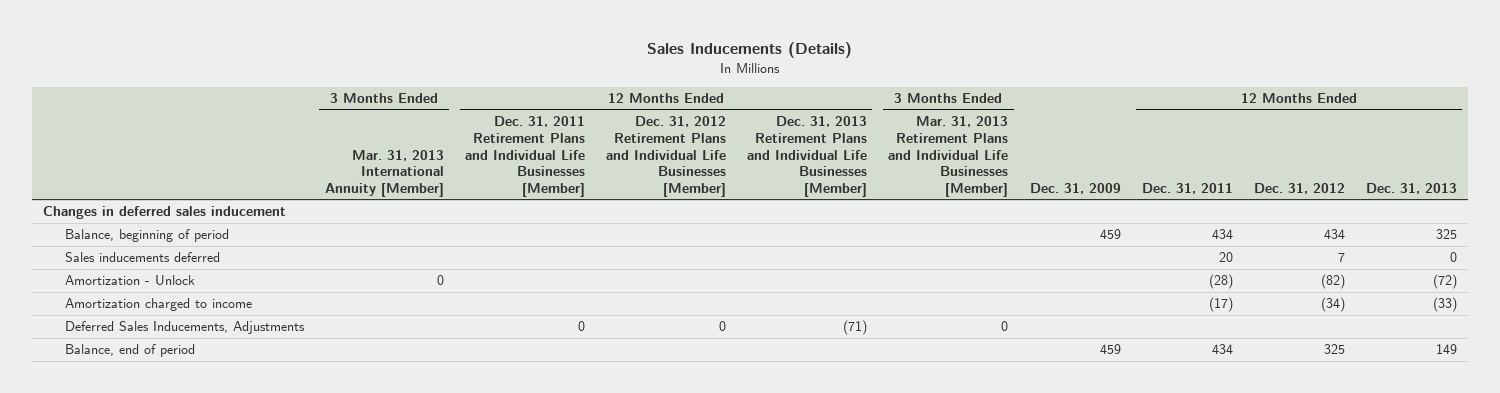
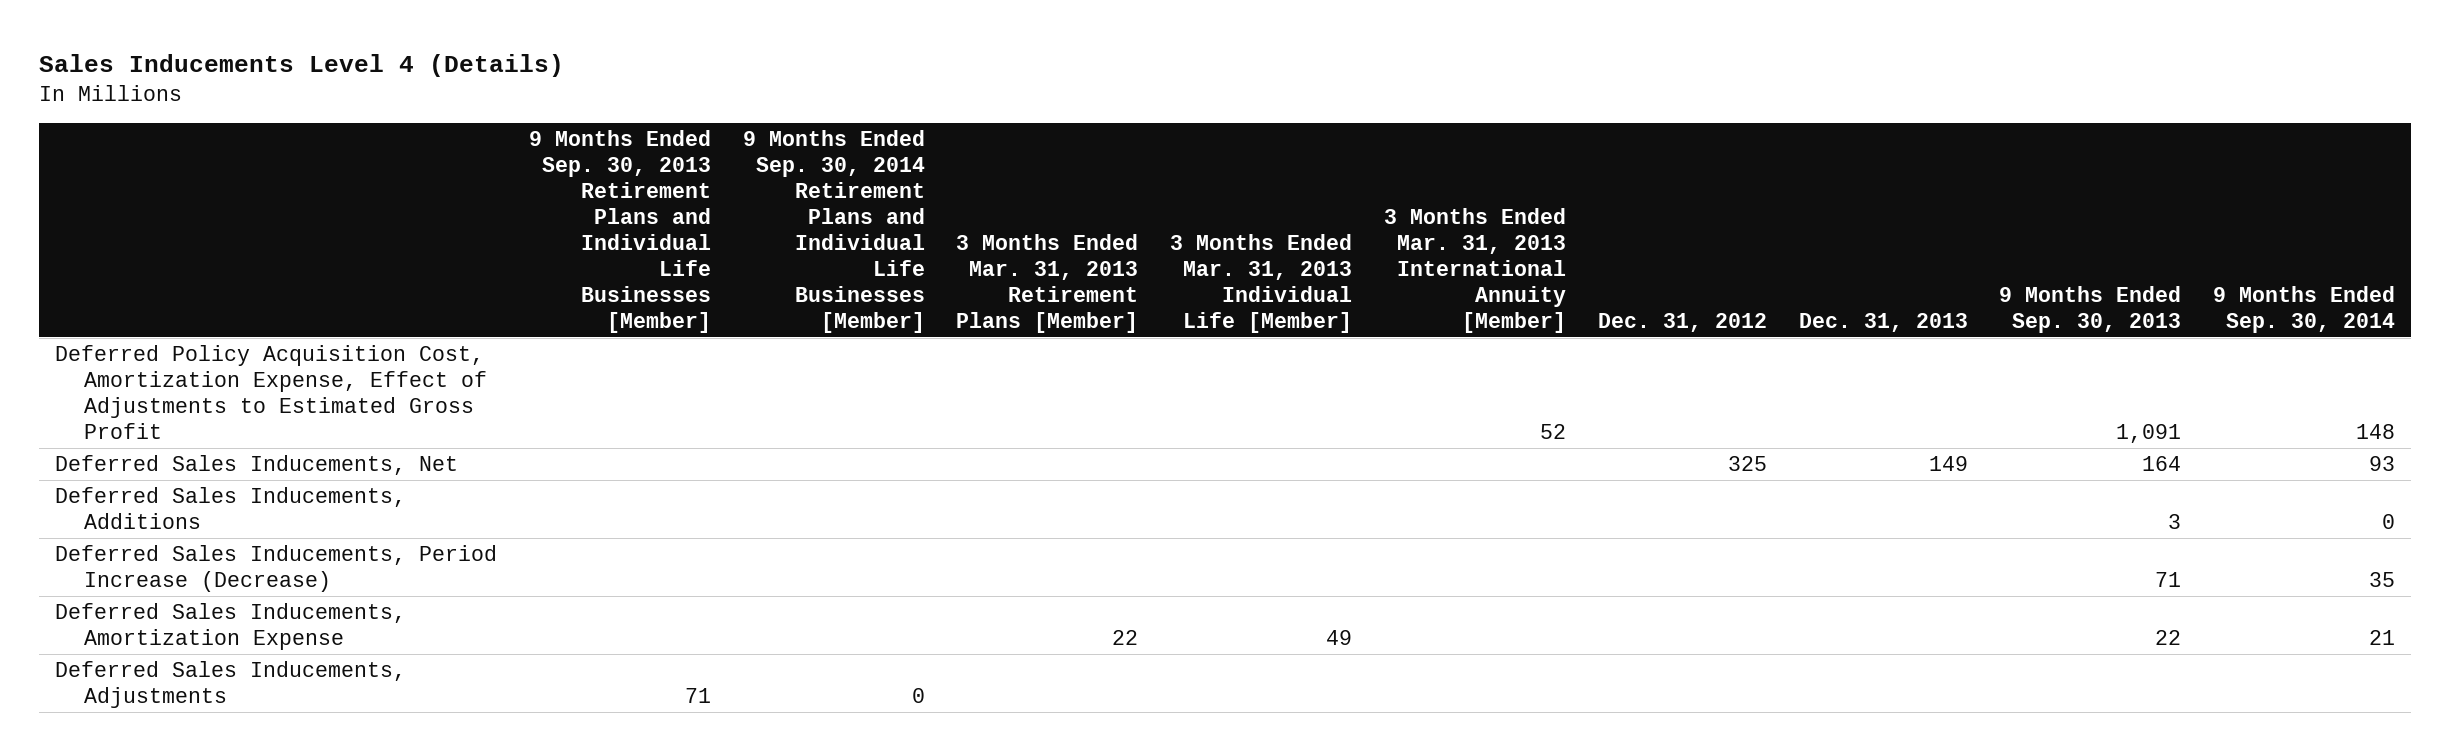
- Sales Inducements (Details)
+ Sales Inducements Level 4 (Details)
- | 3 Months Ended Mar. 31, 2013 International Annuity [Member] | 12 Months Ended Dec. 31, 2011 Retirement Plans and Individual Life Businesses [Member] | 12 Months Ended Dec. 31, 2012 Retirement Plans and Individual Life Businesses [Member] | 12 Months Ended Dec. 31, 2013 Retirement Plans and Individual Life Businesses [Member] | 3 Months Ended Mar. 31, 2013 Retirement Plans and Individual Life Businesses [Member] | Dec. 31, 2009 | 12 Months Ended Dec. 31, 2011 | 12 Months Ended Dec. 31, 2012 | 12 Months Ended Dec. 31, 2013
+ | 9 Months Ended Sep. 30, 2013 Retirement Plans and Individual Life Businesses [Member] | 9 Months Ended Sep. 30, 2014 Retirement Plans and Individual Life Businesses [Member] | 3 Months Ended Mar. 31, 2013 Retirement Plans [Member] | 3 Months Ended Mar. 31, 2013 Individual Life [Member] | 3 Months Ended Mar. 31, 2013 International Annuity [Member] | Dec. 31, 2012 | Dec. 31, 2013 | 9 Months Ended Sep. 30, 2013 | 9 Months Ended Sep. 30, 2014
- Changes in deferred sales inducement
- Balance, beginning of period | | | | | | 459 | 434 | 434 | 325
- Sales inducements deferred | | | | | | | 20 | 7 | 0
- Amortization - Unlock | 0 | | | | | | (28) | (82) | (72)
- Amortization charged to income | | | | | | | (17) | (34) | (33)
+ Deferred Policy Acquisition Cost, Amortization Expense, Effect of Adjustments to Estimated Gross Profit | | | | | 52 | | | 1,091 | 148
+ Deferred Sales Inducements, Net | | | | | | 325 | 149 | 164 | 93
+ Deferred Sales Inducements, Additions | | | | | | | | 3 | 0
+ Deferred Sales Inducements, Period Increase (Decrease) | | | | | | | | 71 | 35
+ Deferred Sales Inducements, Amortization Expense | | | 22 | 49 | | | | 22 | 21
- Balance, end of period | | | | | | 459 | 434 | 325 | 149

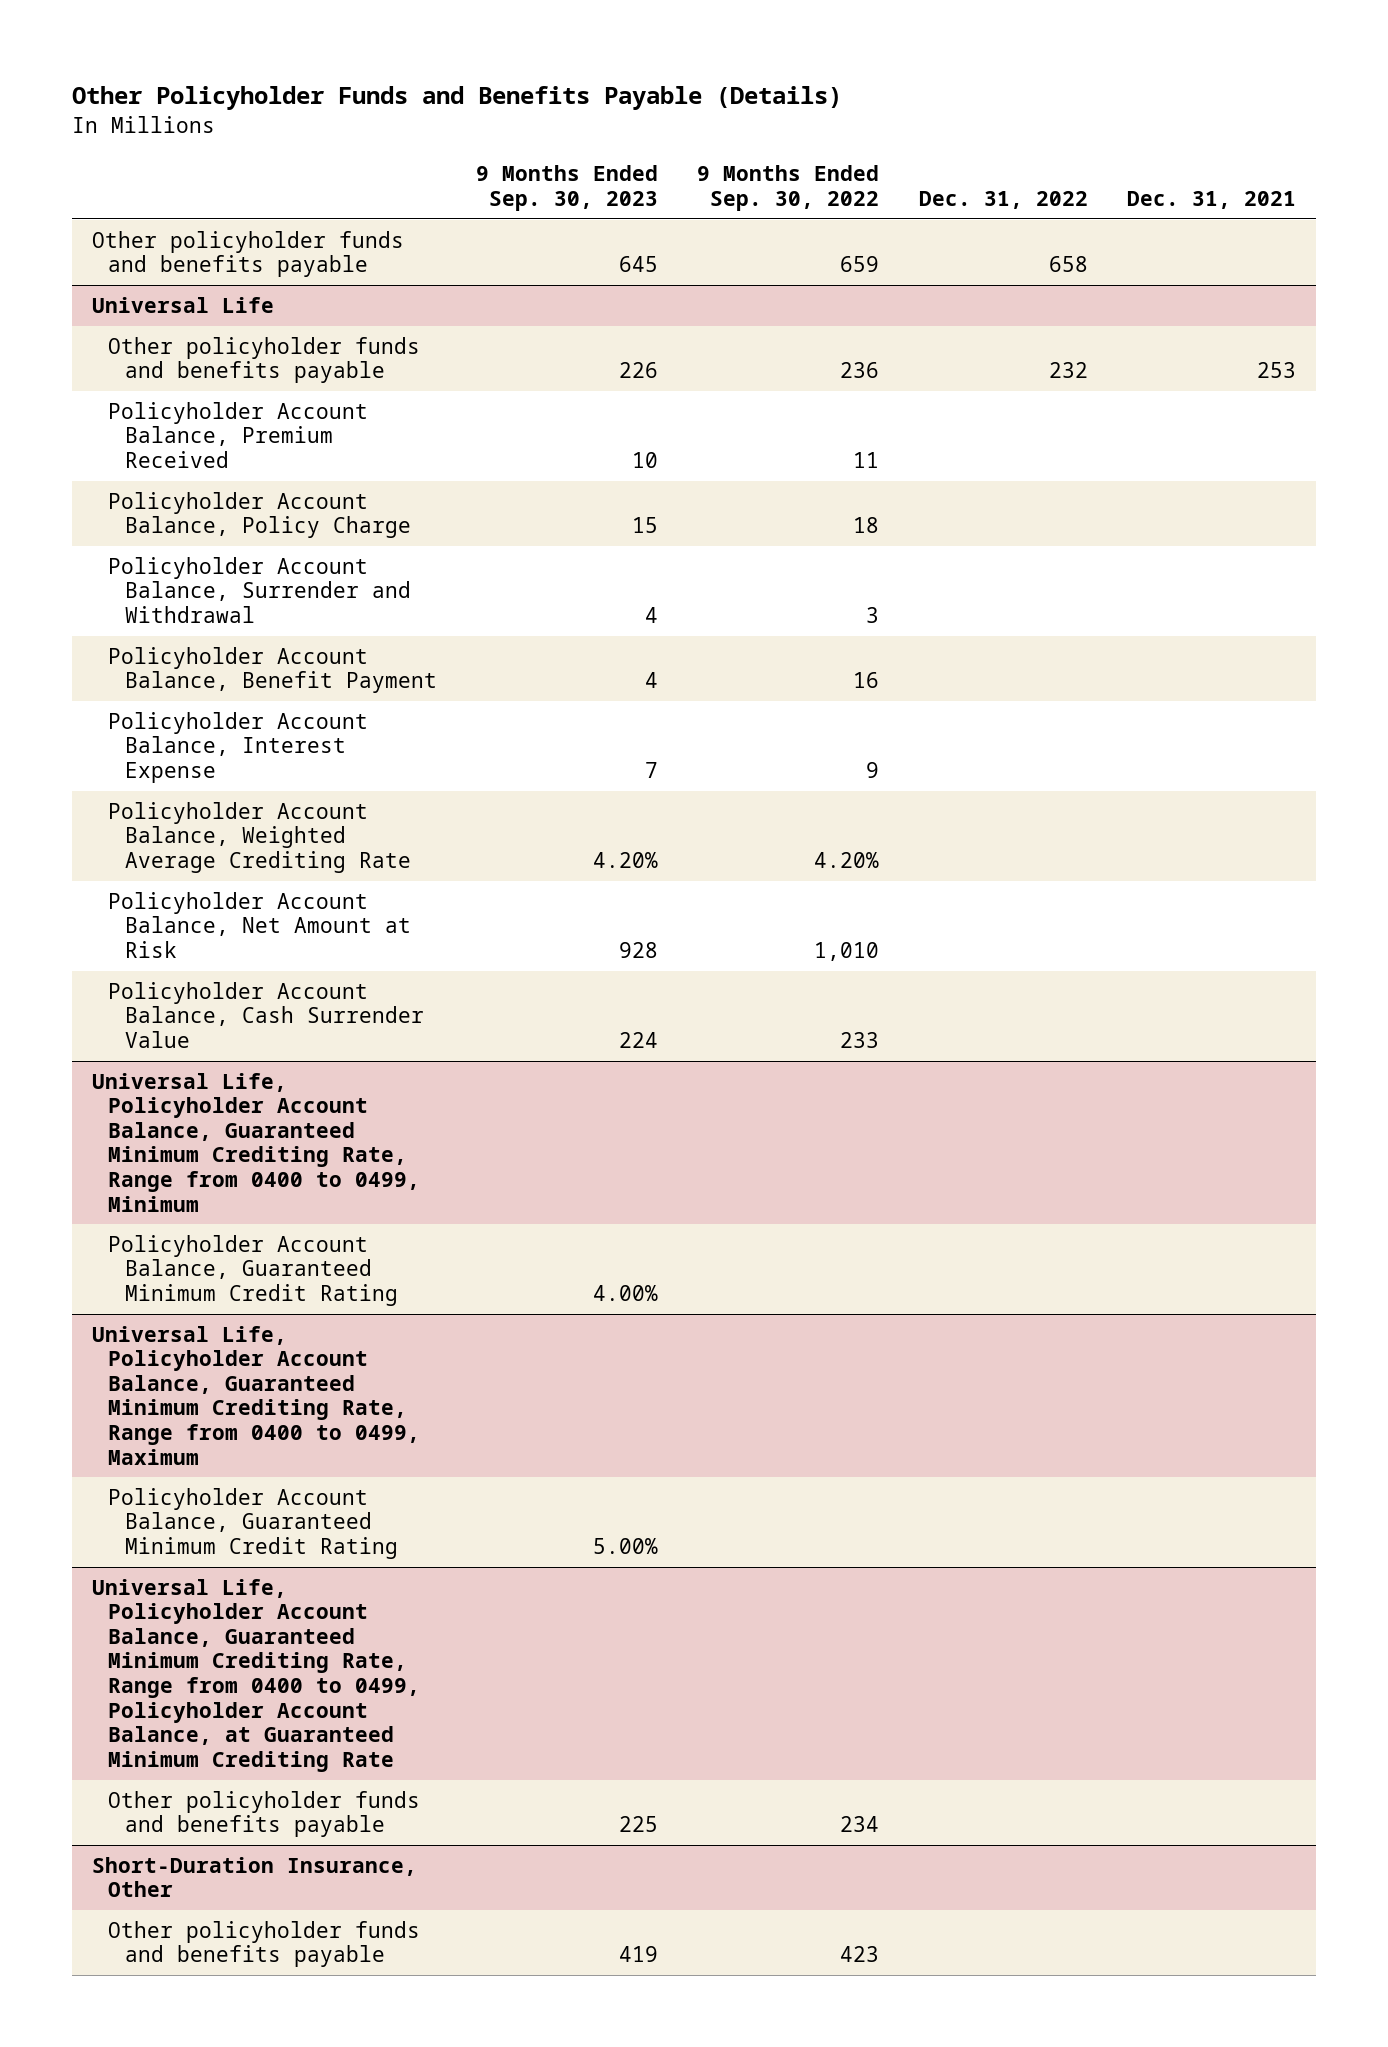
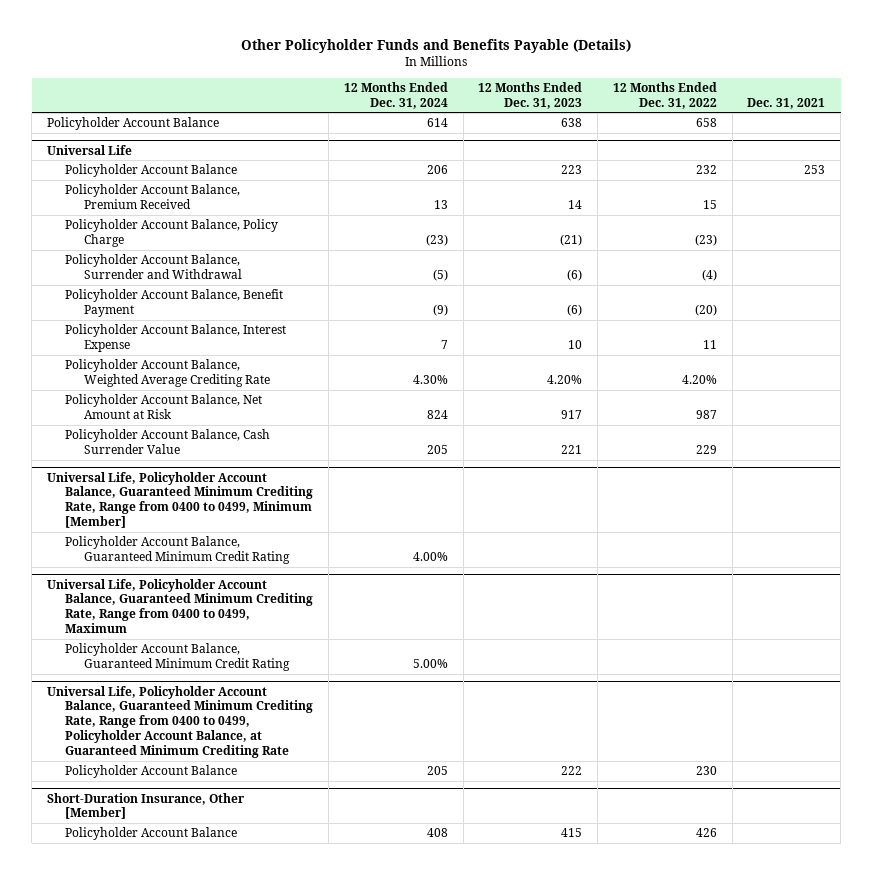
- | 9 Months Ended Sep. 30, 2023 | 9 Months Ended Sep. 30, 2022 | Dec. 31, 2022 | Dec. 31, 2021
+ | 12 Months Ended Dec. 31, 2024 | 12 Months Ended Dec. 31, 2023 | 12 Months Ended Dec. 31, 2022 | Dec. 31, 2021
- Other policyholder funds and benefits payable | 645 | 659 | 658 |
+ Policyholder Account Balance | 614 | 638 | 658 |
@ Universal Life
- Other policyholder funds and benefits payable | 226 | 236 | 232 | 253
+ Policyholder Account Balance | 206 | 223 | 232 | 253
- Universal Life, Policyholder Account Balance, Guaranteed Minimum Crediting Rate, Range from 0400 to 0499, Minimum
+ Universal Life, Policyholder Account Balance, Guaranteed Minimum Crediting Rate, Range from 0400 to 0499, Minimum [Member]
@ Universal Life, Policyholder Account Balance, Guaranteed Minimum Crediting Rate, Range from 0400 to 0499, Policyholder Account Balance, at Guaranteed Minimum Crediting Rate
- Other policyholder funds and benefits payable | 225 | 234 | |
- Short-Duration Insurance, Other
- Other policyholder funds and benefits payable | 419 | 423 | |
@ Universal Life, Policyholder Account Balance, Guaranteed Minimum Crediting Rate, Range from 0400 to 0499, Policyholder Account Balance, at Guaranteed Minimum Crediting Rate
+ Policyholder Account Balance | 205 | 222 | 230 |
+ Short-Duration Insurance, Other [Member]
+ Policyholder Account Balance | 408 | 415 | 426 |

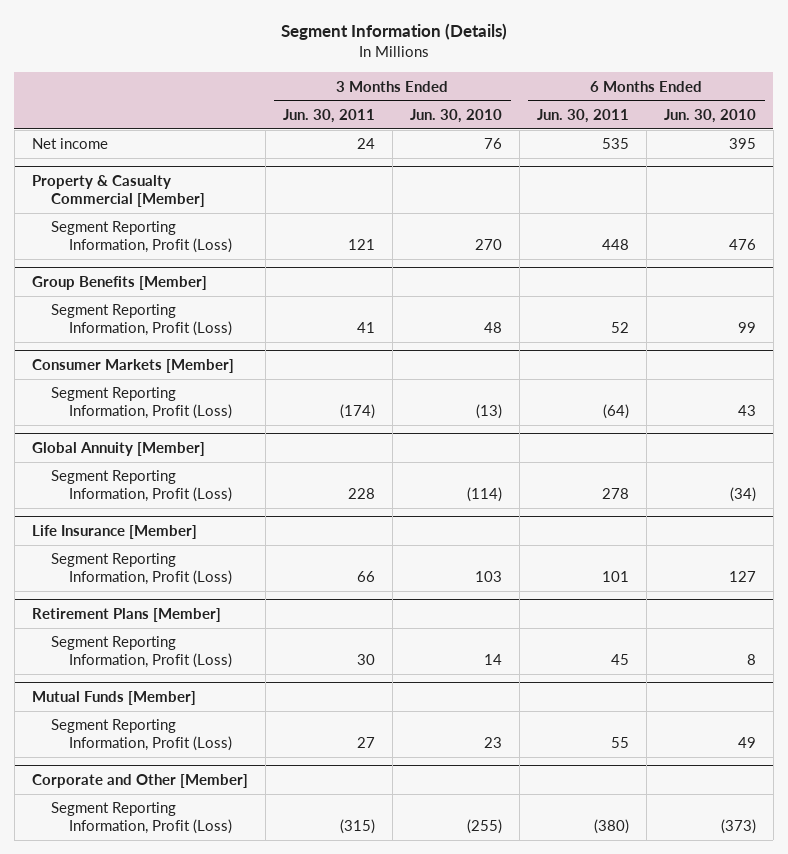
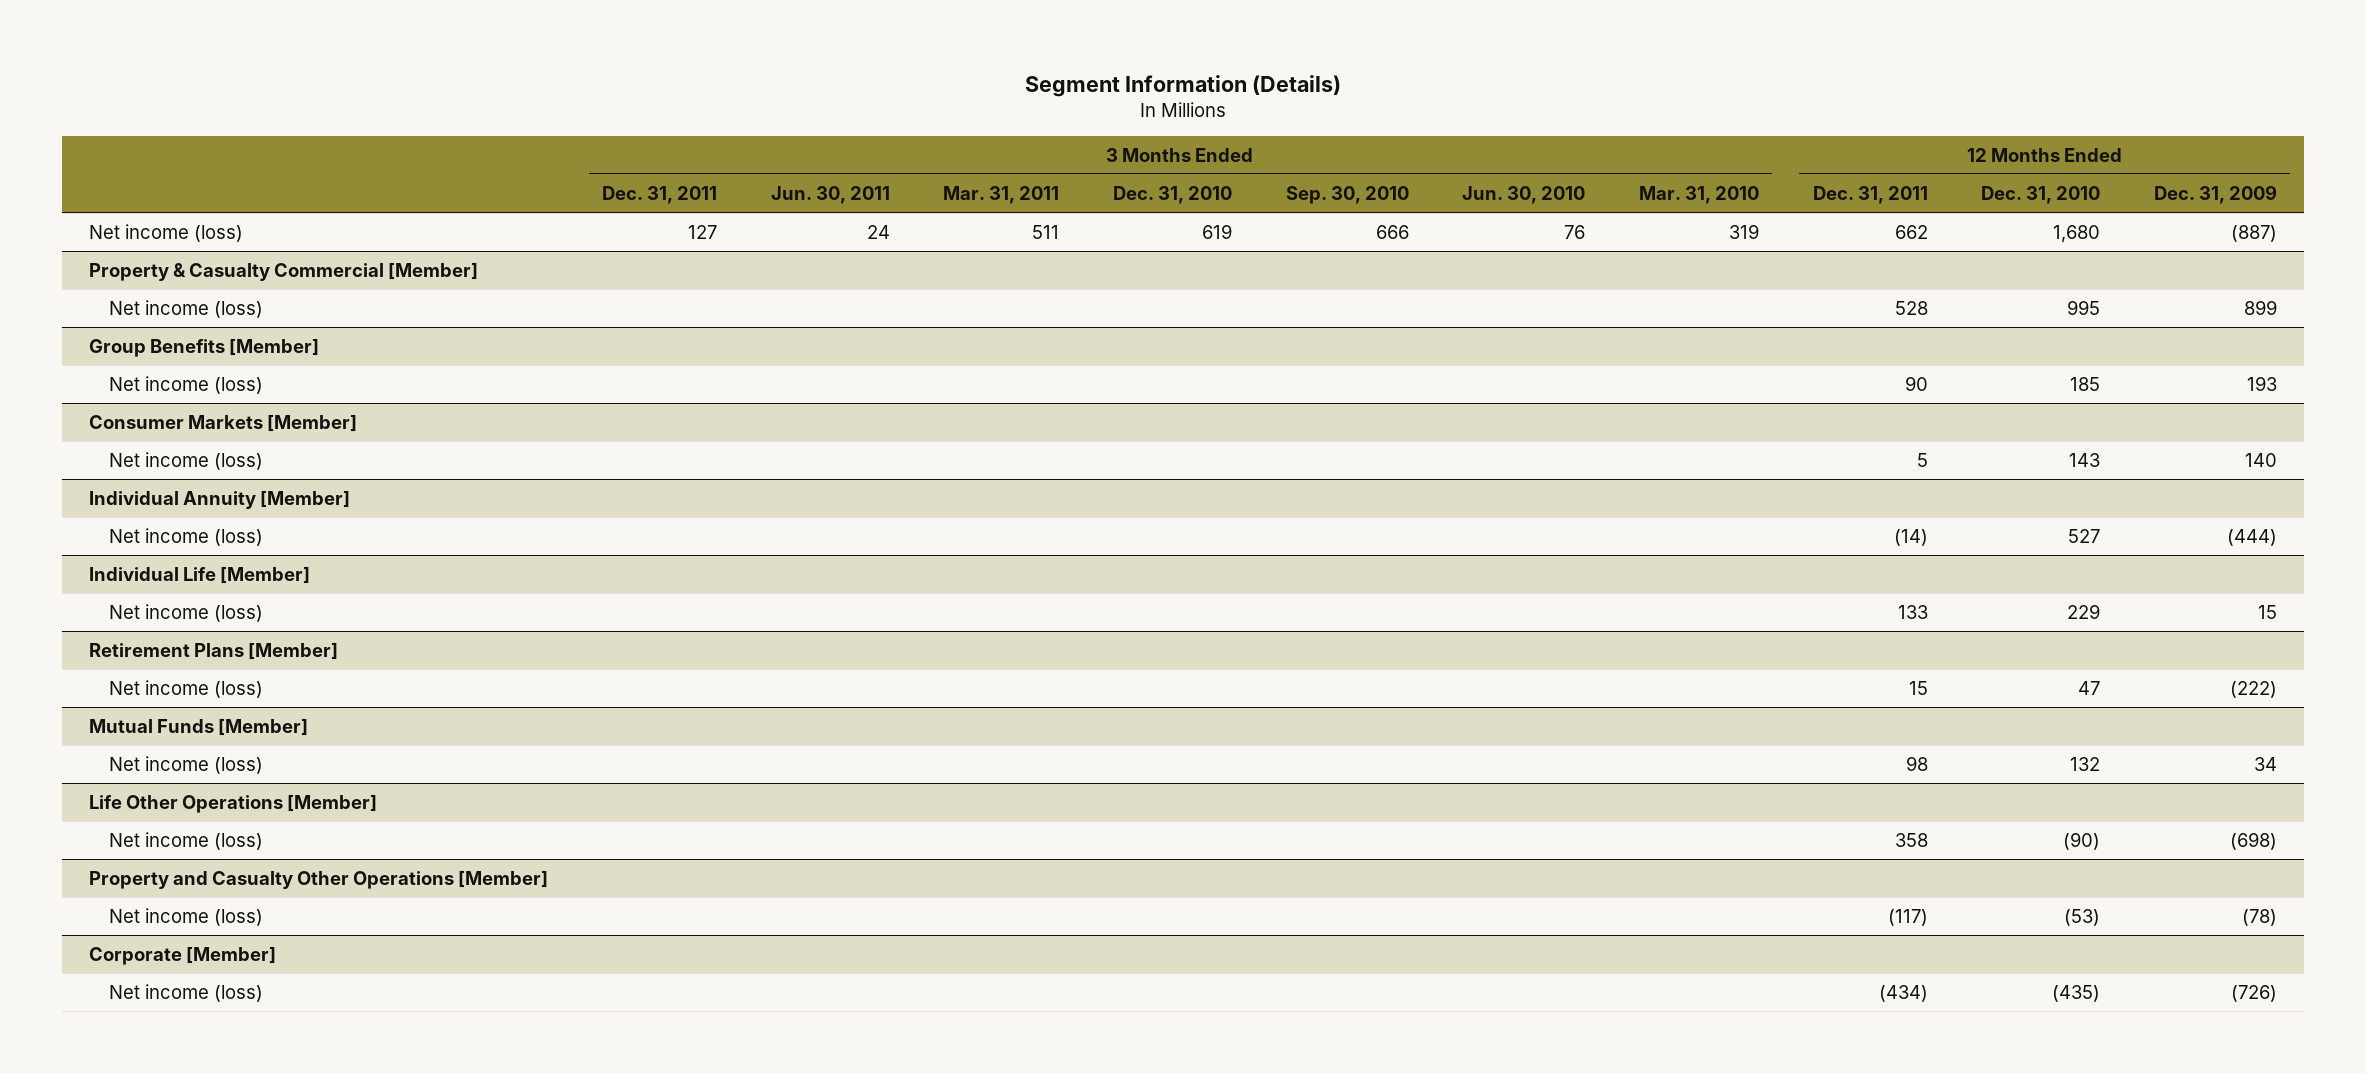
- | 3 Months Ended Jun. 30, 2011 | 3 Months Ended Jun. 30, 2010 | 6 Months Ended Jun. 30, 2011 | 6 Months Ended Jun. 30, 2010
+ | 3 Months Ended Dec. 31, 2011 | 3 Months Ended Jun. 30, 2011 | 3 Months Ended Mar. 31, 2011 | 3 Months Ended Dec. 31, 2010 | 3 Months Ended Sep. 30, 2010 | 3 Months Ended Jun. 30, 2010 | 3 Months Ended Mar. 31, 2010 | 12 Months Ended Dec. 31, 2011 | 12 Months Ended Dec. 31, 2010 | 12 Months Ended Dec. 31, 2009
- Net income | 24 | 76 | 535 | 395
+ Net income (loss) | 127 | 24 | 511 | 619 | 666 | 76 | 319 | 662 | 1,680 | (887)
@ Property & Casualty Commercial [Member]
- Segment Reporting Information, Profit (Loss) | 121 | 270 | 448 | 476
+ Net income (loss) | | | | | | | | 528 | 995 | 899
@ Group Benefits [Member]
- Segment Reporting Information, Profit (Loss) | 41 | 48 | 52 | 99
+ Net income (loss) | | | | | | | | 90 | 185 | 193
@ Consumer Markets [Member]
- Segment Reporting Information, Profit (Loss) | (174) | (13) | (64) | 43
- Global Annuity [Member]
- Segment Reporting Information, Profit (Loss) | 228 | (114) | 278 | (34)
- Life Insurance [Member]
- Segment Reporting Information, Profit (Loss) | 66 | 103 | 101 | 127
@ Consumer Markets [Member]
+ Net income (loss) | | | | | | | | 5 | 143 | 140
+ Individual Annuity [Member]
+ Net income (loss) | | | | | | | | (14) | 527 | (444)
+ Individual Life [Member]
+ Net income (loss) | | | | | | | | 133 | 229 | 15
@ Retirement Plans [Member]
- Segment Reporting Information, Profit (Loss) | 30 | 14 | 45 | 8
+ Net income (loss) | | | | | | | | 15 | 47 | (222)
@ Mutual Funds [Member]
- Segment Reporting Information, Profit (Loss) | 27 | 23 | 55 | 49
- Corporate and Other [Member]
- Segment Reporting Information, Profit (Loss) | (315) | (255) | (380) | (373)
@ Mutual Funds [Member]
+ Net income (loss) | | | | | | | | 98 | 132 | 34
+ Life Other Operations [Member]
+ Net income (loss) | | | | | | | | 358 | (90) | (698)
+ Property and Casualty Other Operations [Member]
+ Net income (loss) | | | | | | | | (117) | (53) | (78)
+ Corporate [Member]
+ Net income (loss) | | | | | | | | (434) | (435) | (726)

